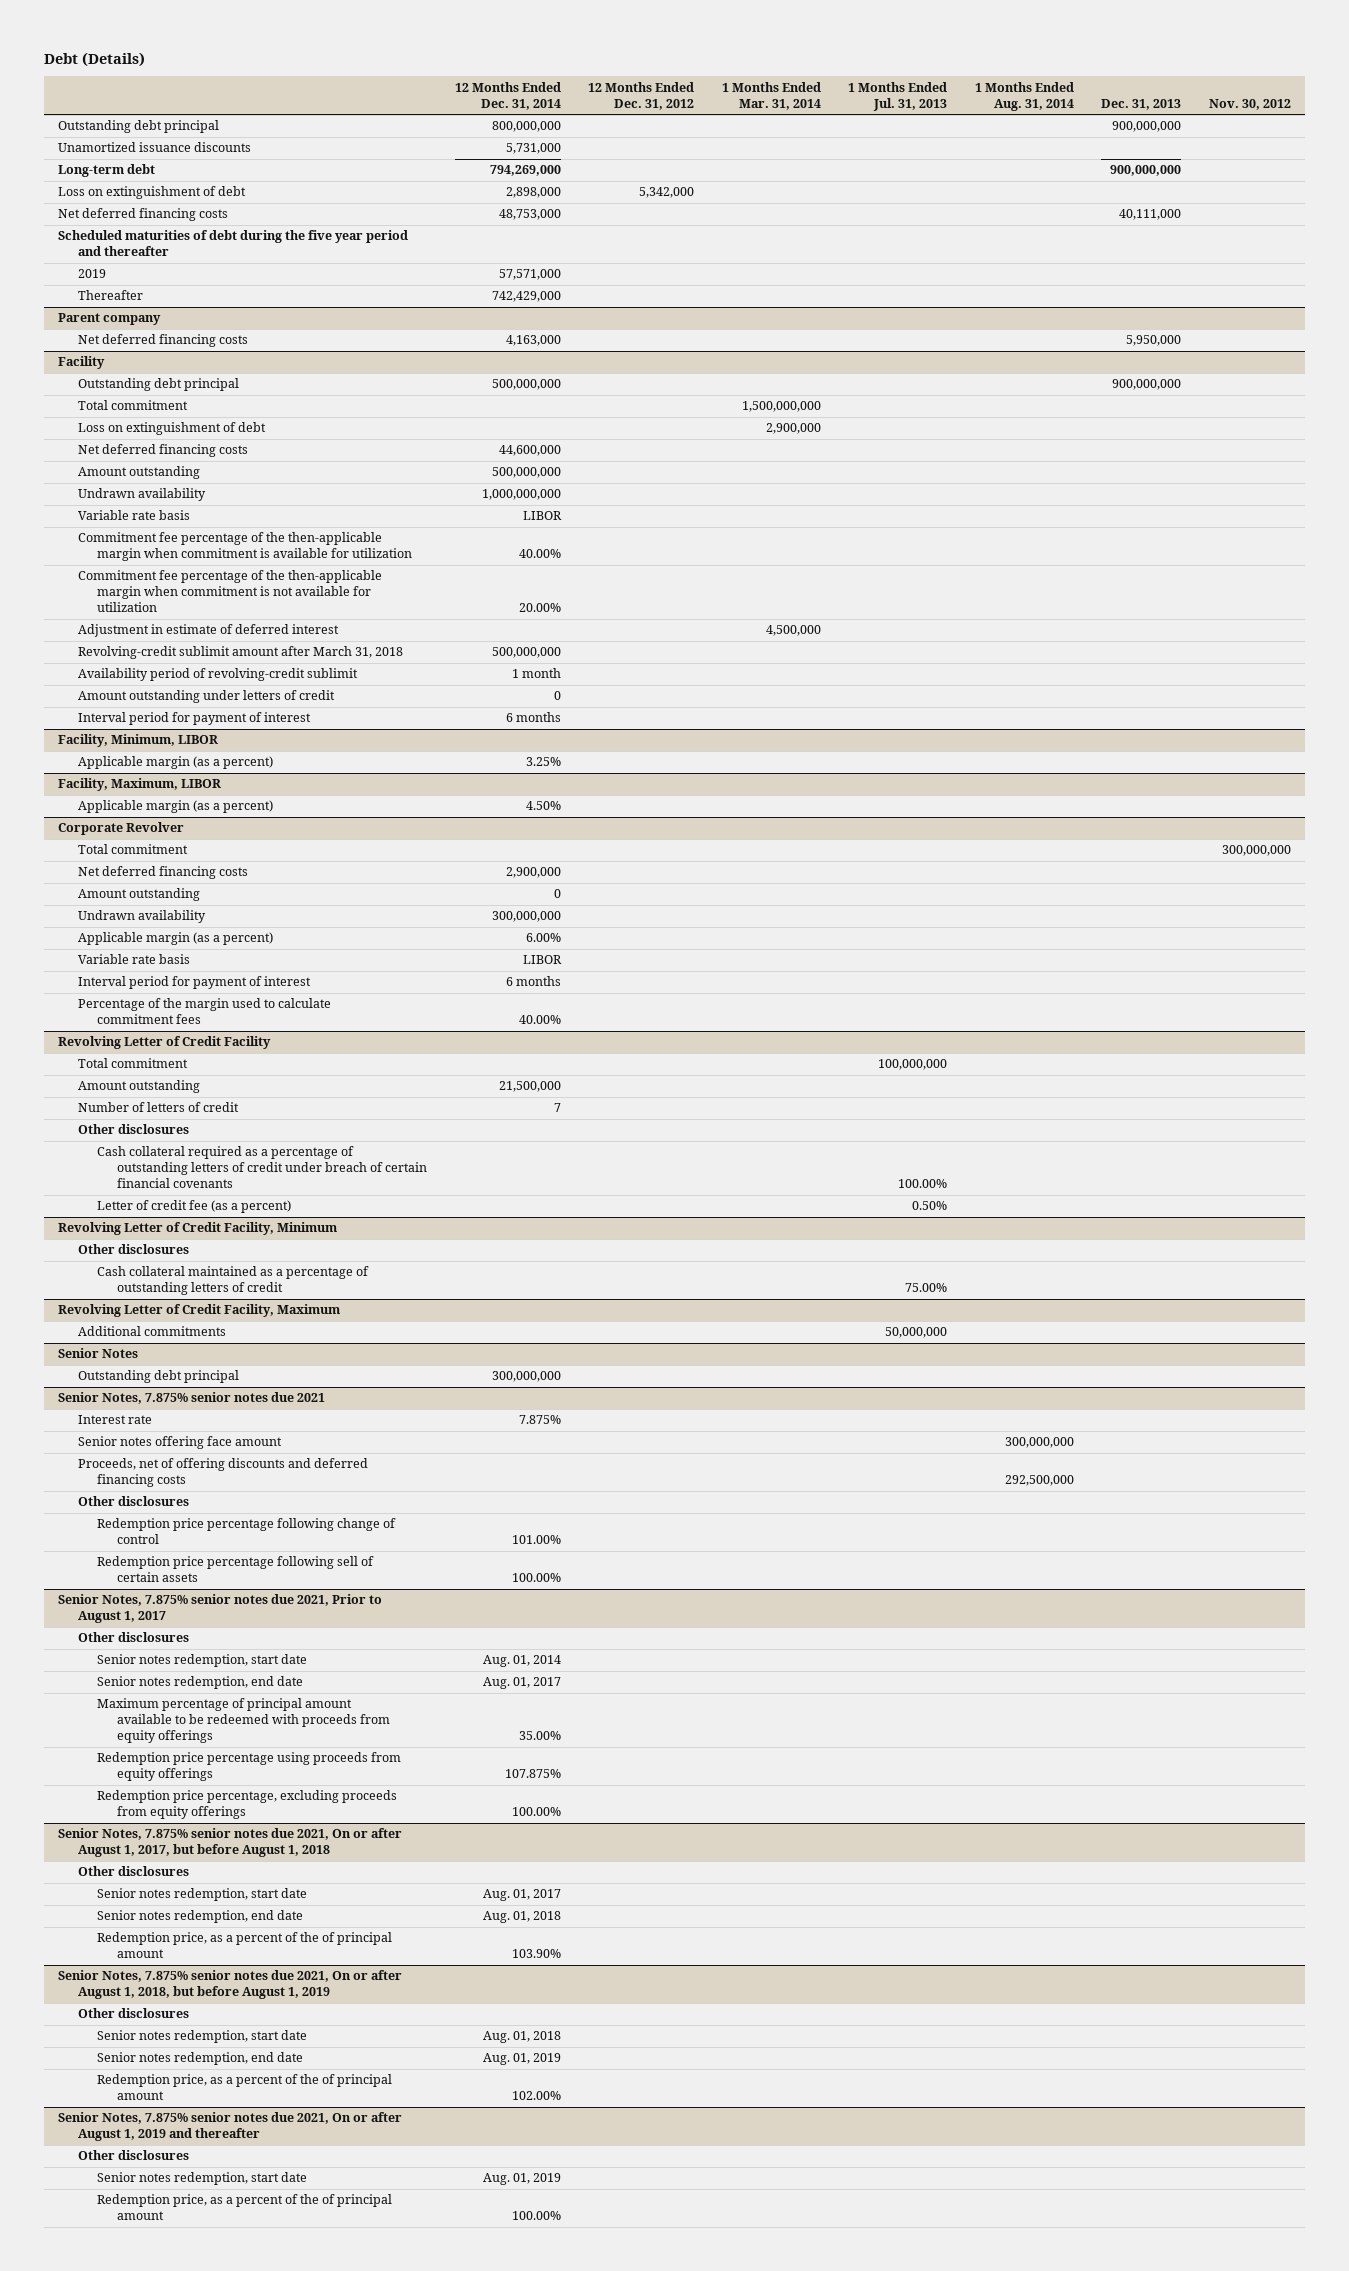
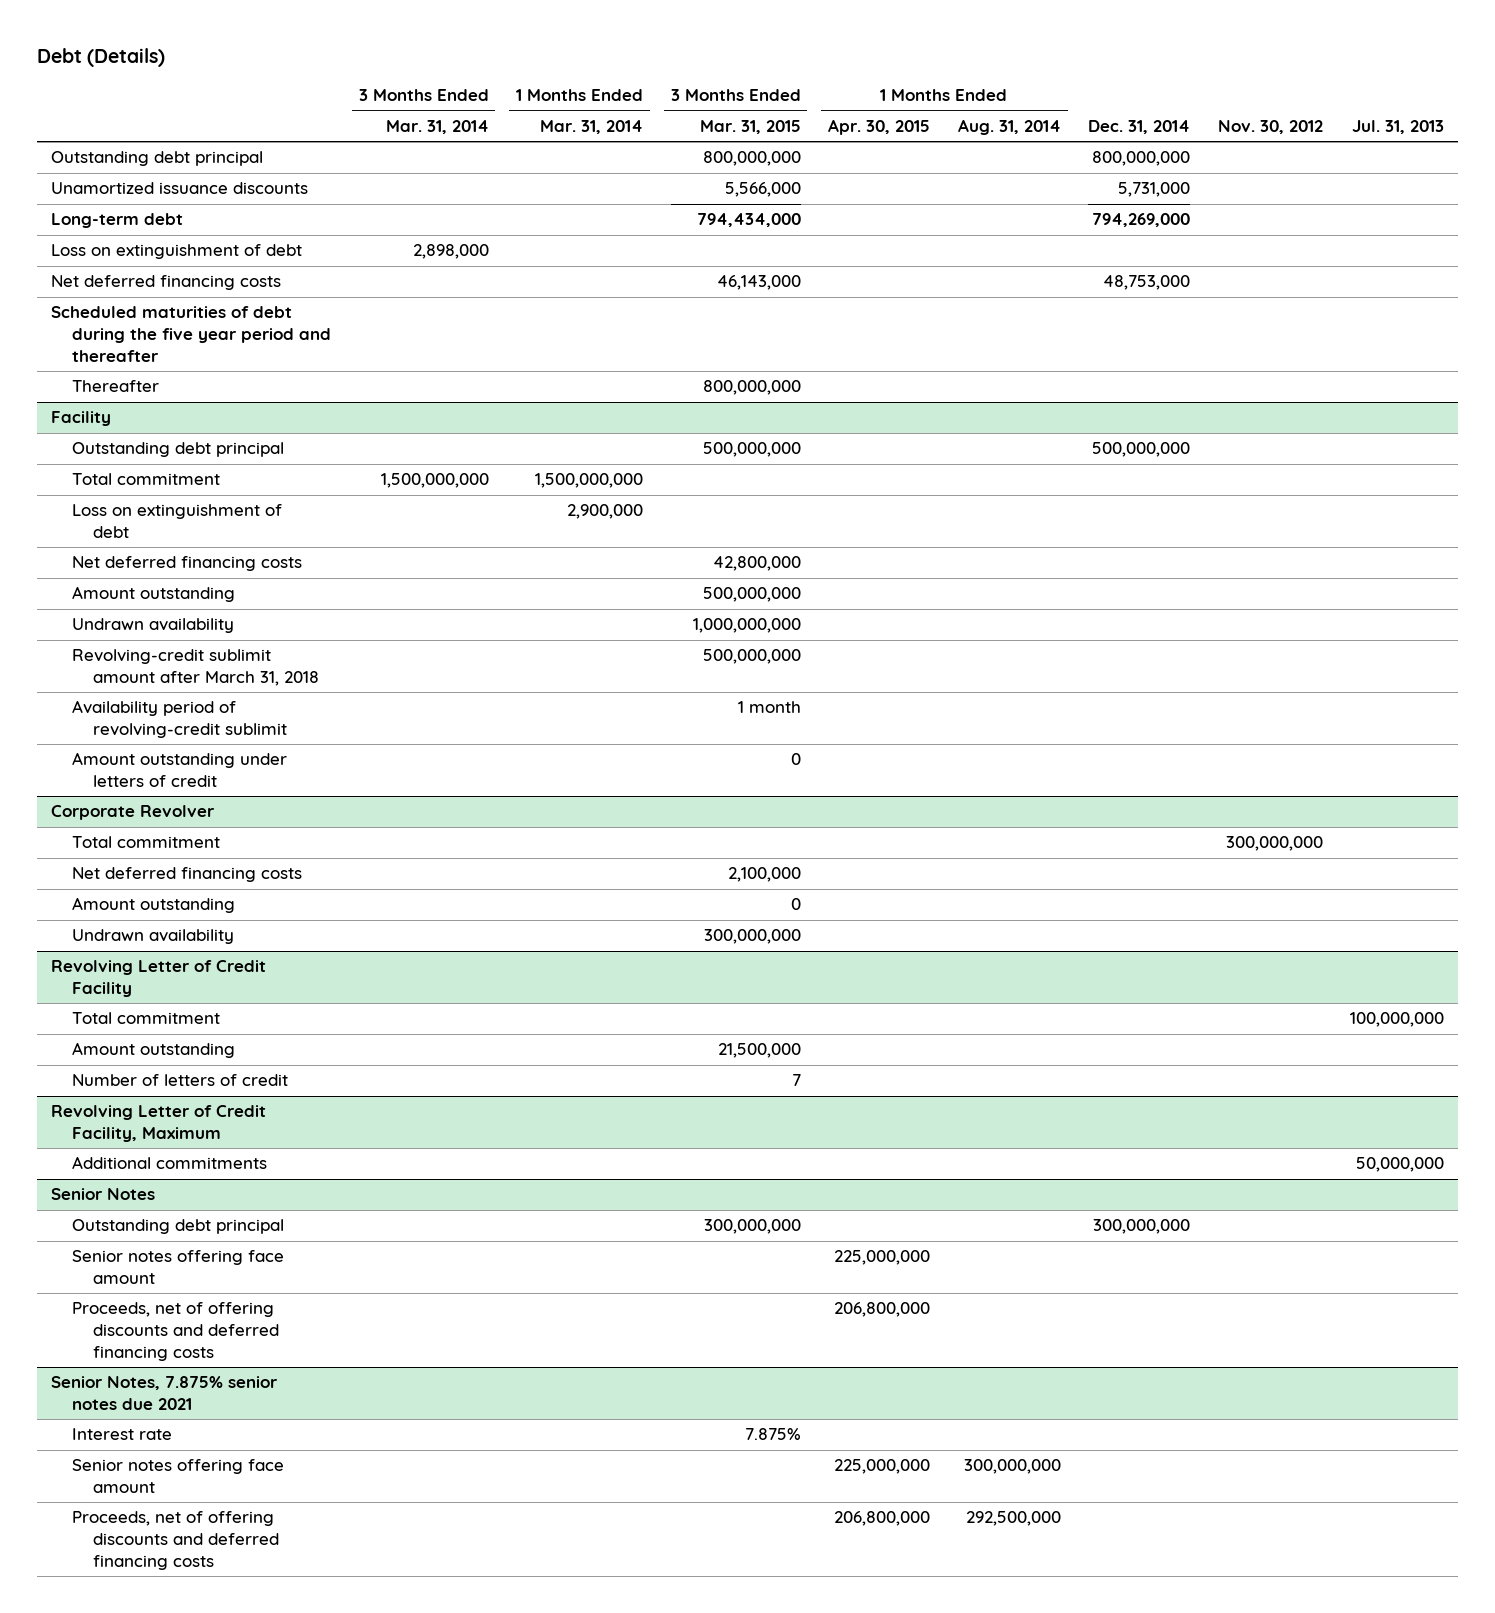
- | 12 Months Ended Dec. 31, 2014 | 12 Months Ended Dec. 31, 2012 | 1 Months Ended Mar. 31, 2014 | 1 Months Ended Jul. 31, 2013 | 1 Months Ended Aug. 31, 2014 | Dec. 31, 2013 | Nov. 30, 2012
+ | 3 Months Ended Mar. 31, 2014 | 1 Months Ended Mar. 31, 2014 | 3 Months Ended Mar. 31, 2015 | 1 Months Ended Apr. 30, 2015 | 1 Months Ended Aug. 31, 2014 | Dec. 31, 2014 | Nov. 30, 2012 | Jul. 31, 2013
- 2019 | 57,571,000 | | | | | |
- Parent company
- Net deferred financing costs | 4,163,000 | | | | | 5,950,000 |
@ Facility
- Variable rate basis | LIBOR | | | | | |
- Commitment fee percentage of the then-applicable margin when commitment is available for utilization | 40.00% | | | | | |
- Commitment fee percentage of the then-applicable margin when commitment is not available for utilization | 20.00% | | | | | |
- Adjustment in estimate of deferred interest | | | 4,500,000 | | | |
- Interval period for payment of interest | 6 months | | | | | |
- Facility, Minimum, LIBOR
- Applicable margin (as a percent) | 3.25% | | | | | |
- Facility, Maximum, LIBOR
- Applicable margin (as a percent) | 4.50% | | | | | |
@ Corporate Revolver
- Applicable margin (as a percent) | 6.00% | | | | | |
- Variable rate basis | LIBOR | | | | | |
- Interval period for payment of interest | 6 months | | | | | |
- Percentage of the margin used to calculate commitment fees | 40.00% | | | | | |
@ Revolving Letter of Credit Facility
- Other disclosures
- Cash collateral required as a percentage of outstanding letters of credit under breach of certain financial covenants | | | | 100.00% | | |
- Letter of credit fee (as a percent) | | | | 0.50% | | |
- Revolving Letter of Credit Facility, Minimum
- Other disclosures
- Cash collateral maintained as a percentage of outstanding letters of credit | | | | 75.00% | | |
@ Senior Notes
+ Senior notes offering face amount | | | | 225,000,000 | | | |
+ Proceeds, net of offering discounts and deferred financing costs | | | | 206,800,000 | | | |
@ Senior Notes, 7.875% senior notes due 2021
- Other disclosures
- Redemption price percentage following change of control | 101.00% | | | | | |
- Redemption price percentage following sell of certain assets | 100.00% | | | | | |
- Senior Notes, 7.875% senior notes due 2021, Prior to August 1, 2017
- Other disclosures
- Senior notes redemption, start date | Aug. 01, 2014 | | | | | |
- Senior notes redemption, end date | Aug. 01, 2017 | | | | | |
- Maximum percentage of principal amount available to be redeemed with proceeds from equity offerings | 35.00% | | | | | |
- Redemption price percentage using proceeds from equity offerings | 107.875% | | | | | |
- Redemption price percentage, excluding proceeds from equity offerings | 100.00% | | | | | |
- Senior Notes, 7.875% senior notes due 2021, On or after August 1, 2017, but before August 1, 2018
- Other disclosures
- Senior notes redemption, start date | Aug. 01, 2017 | | | | | |
- Senior notes redemption, end date | Aug. 01, 2018 | | | | | |
- Redemption price, as a percent of the of principal amount | 103.90% | | | | | |
- Senior Notes, 7.875% senior notes due 2021, On or after August 1, 2018, but before August 1, 2019
- Other disclosures
- Senior notes redemption, start date | Aug. 01, 2018 | | | | | |
- Senior notes redemption, end date | Aug. 01, 2019 | | | | | |
- Redemption price, as a percent of the of principal amount | 102.00% | | | | | |
- Senior Notes, 7.875% senior notes due 2021, On or after August 1, 2019 and thereafter
- Other disclosures
- Senior notes redemption, start date | Aug. 01, 2019 | | | | | |
- Redemption price, as a percent of the of principal amount | 100.00% | | | | | |

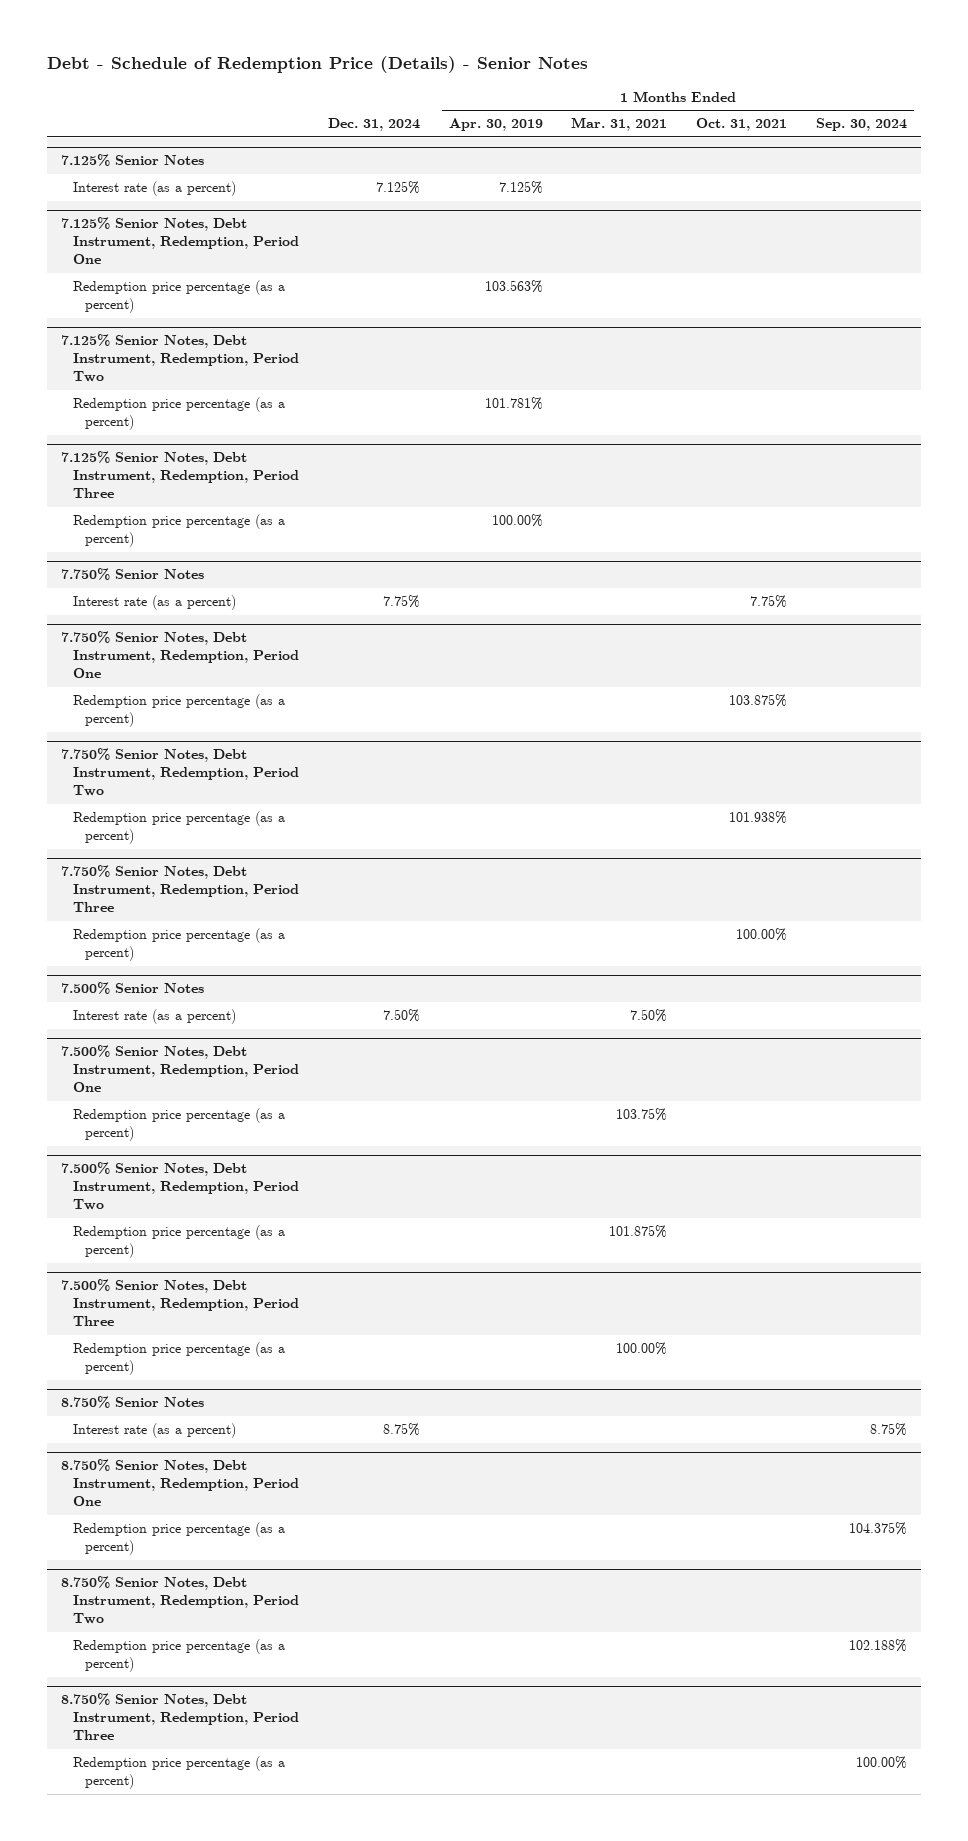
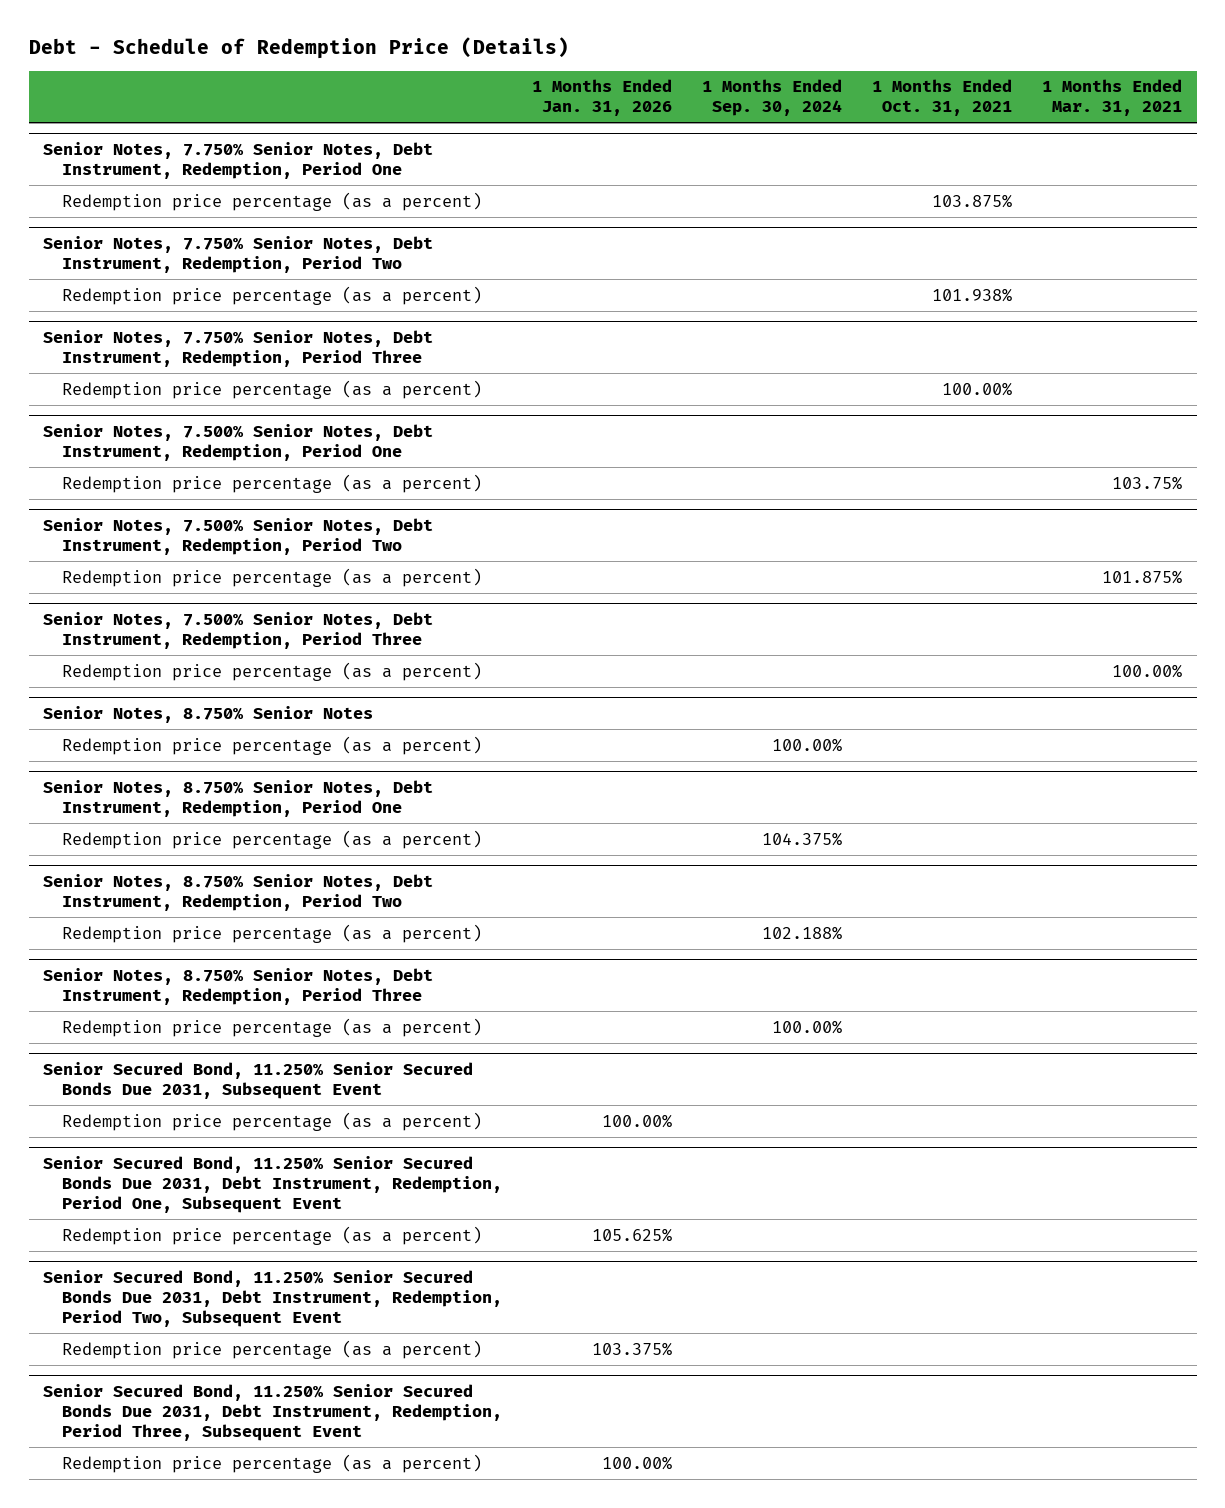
- Debt - Schedule of Redemption Price (Details) - Senior Notes
+ Debt - Schedule of Redemption Price (Details)
- | Dec. 31, 2024 | 1 Months Ended Apr. 30, 2019 | 1 Months Ended Mar. 31, 2021 | 1 Months Ended Oct. 31, 2021 | 1 Months Ended Sep. 30, 2024
+ | 1 Months Ended Jan. 31, 2026 | 1 Months Ended Sep. 30, 2024 | 1 Months Ended Oct. 31, 2021 | 1 Months Ended Mar. 31, 2021
- 7.125% Senior Notes
- Interest rate (as a percent) | 7.125% | 7.125% | | |
- 7.125% Senior Notes, Debt Instrument, Redemption, Period One
- Redemption price percentage (as a percent) | | 103.563% | | |
- 7.125% Senior Notes, Debt Instrument, Redemption, Period Two
- Redemption price percentage (as a percent) | | 101.781% | | |
- 7.125% Senior Notes, Debt Instrument, Redemption, Period Three
- Redemption price percentage (as a percent) | | 100.00% | | |
- 7.750% Senior Notes
- Interest rate (as a percent) | 7.75% | | | 7.75% |
- 7.750% Senior Notes, Debt Instrument, Redemption, Period One
+ Senior Notes, 7.750% Senior Notes, Debt Instrument, Redemption, Period One
- 7.750% Senior Notes, Debt Instrument, Redemption, Period Two
+ Senior Notes, 7.750% Senior Notes, Debt Instrument, Redemption, Period Two
- 7.750% Senior Notes, Debt Instrument, Redemption, Period Three
+ Senior Notes, 7.750% Senior Notes, Debt Instrument, Redemption, Period Three
- 7.500% Senior Notes
- Interest rate (as a percent) | 7.50% | | 7.50% | |
- 7.500% Senior Notes, Debt Instrument, Redemption, Period One
+ Senior Notes, 7.500% Senior Notes, Debt Instrument, Redemption, Period One
- 7.500% Senior Notes, Debt Instrument, Redemption, Period Two
+ Senior Notes, 7.500% Senior Notes, Debt Instrument, Redemption, Period Two
- 7.500% Senior Notes, Debt Instrument, Redemption, Period Three
+ Senior Notes, 7.500% Senior Notes, Debt Instrument, Redemption, Period Three
- 8.750% Senior Notes
- Interest rate (as a percent) | 8.75% | | | | 8.75%
- 8.750% Senior Notes, Debt Instrument, Redemption, Period One
+ Senior Notes, 8.750% Senior Notes
+ Redemption price percentage (as a percent) | | 100.00% | |
+ Senior Notes, 8.750% Senior Notes, Debt Instrument, Redemption, Period One
- 8.750% Senior Notes, Debt Instrument, Redemption, Period Two
+ Senior Notes, 8.750% Senior Notes, Debt Instrument, Redemption, Period Two
- 8.750% Senior Notes, Debt Instrument, Redemption, Period Three
+ Senior Notes, 8.750% Senior Notes, Debt Instrument, Redemption, Period Three
+ Senior Secured Bond, 11.250% Senior Secured Bonds Due 2031, Subsequent Event
+ Redemption price percentage (as a percent) | 100.00% | | |
+ Senior Secured Bond, 11.250% Senior Secured Bonds Due 2031, Debt Instrument, Redemption, Period One, Subsequent Event
+ Redemption price percentage (as a percent) | 105.625% | | |
+ Senior Secured Bond, 11.250% Senior Secured Bonds Due 2031, Debt Instrument, Redemption, Period Two, Subsequent Event
+ Redemption price percentage (as a percent) | 103.375% | | |
+ Senior Secured Bond, 11.250% Senior Secured Bonds Due 2031, Debt Instrument, Redemption, Period Three, Subsequent Event
+ Redemption price percentage (as a percent) | 100.00% | | |

